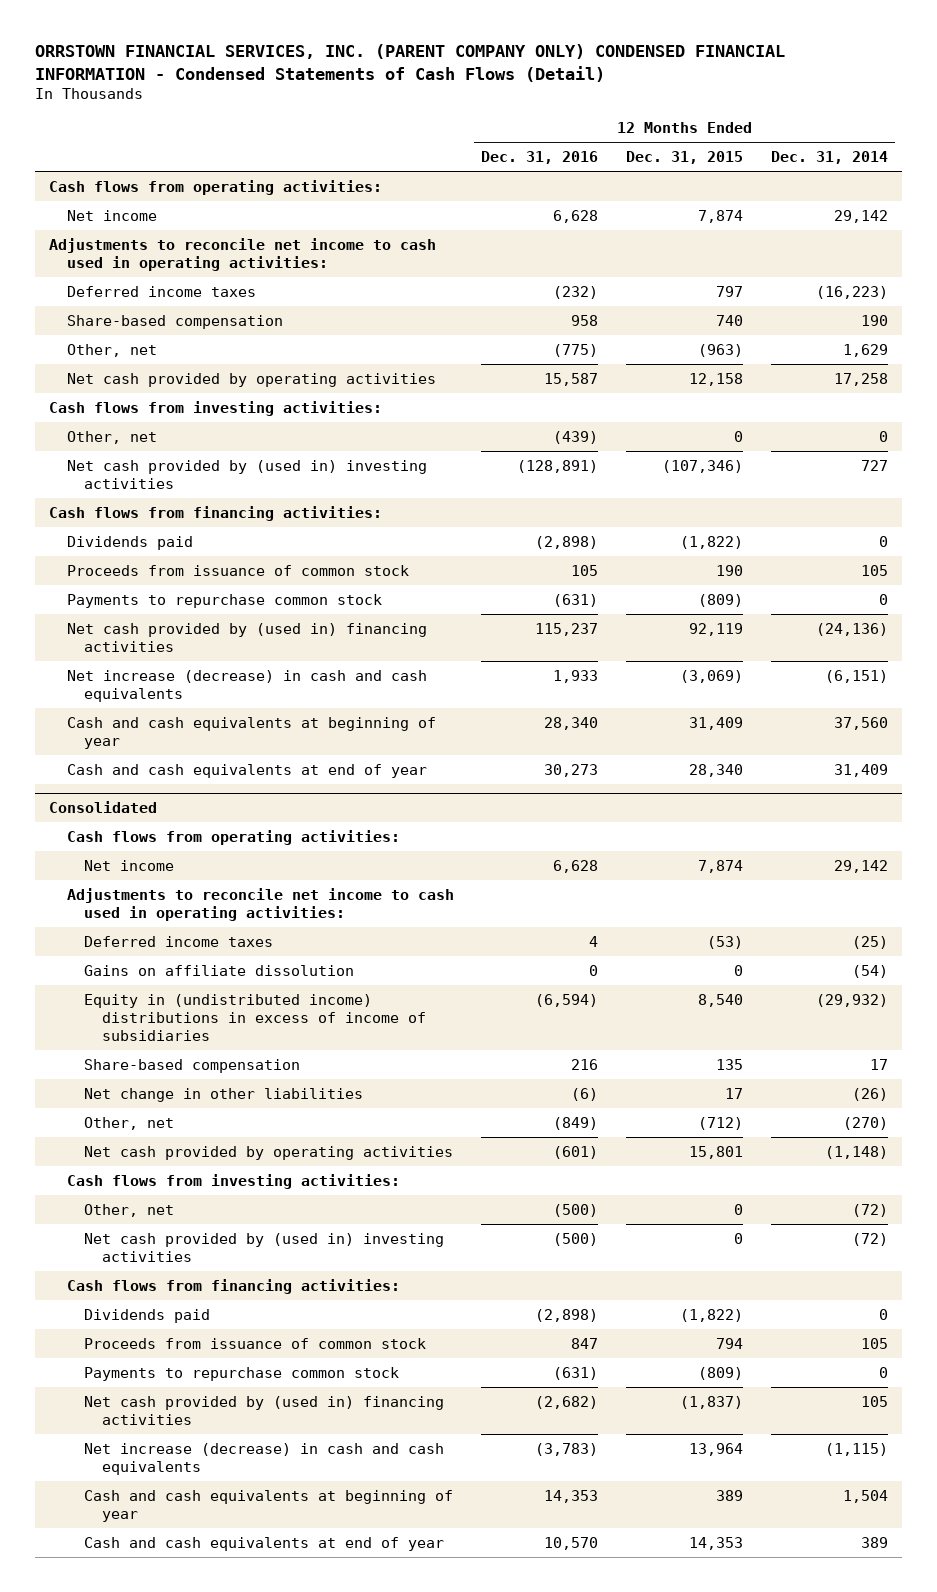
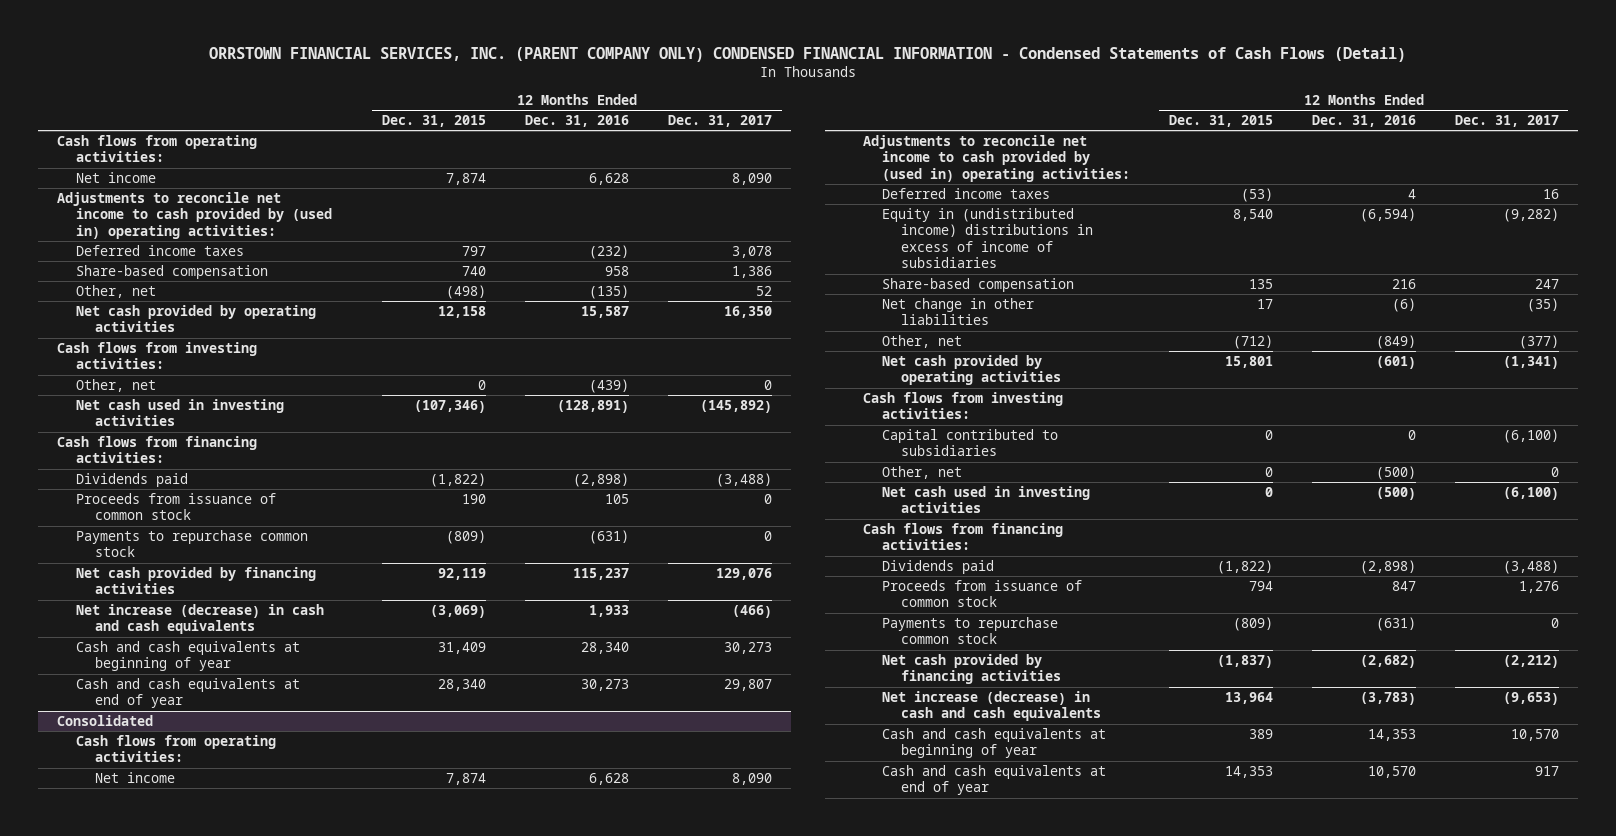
- | 12 Months Ended Dec. 31, 2016 | 12 Months Ended Dec. 31, 2015 | 12 Months Ended Dec. 31, 2014
+ | 12 Months Ended Dec. 31, 2015 | 12 Months Ended Dec. 31, 2016 | 12 Months Ended Dec. 31, 2017
- Adjustments to reconcile net income to cash used in operating activities:
+ Adjustments to reconcile net income to cash provided by (used in) operating activities:
- Other, net | (775) | (963) | 1,629
+ Other, net | (498) | (135) | 52
- Net cash provided by (used in) investing activities | (128,891) | (107,346) | 727
+ Net cash used in investing activities | (107,346) | (128,891) | (145,892)
- Net cash provided by (used in) financing activities | 115,237 | 92,119 | (24,136)
+ Net cash provided by financing activities | 92,119 | 115,237 | 129,076
@ Consolidated
- Adjustments to reconcile net income to cash used in operating activities:
+ Adjustments to reconcile net income to cash provided by (used in) operating activities:
- Gains on affiliate dissolution | 0 | 0 | (54)
+ Capital contributed to subsidiaries | 0 | 0 | (6,100)
- Net cash provided by (used in) investing activities | (500) | 0 | (72)
+ Net cash used in investing activities | 0 | (500) | (6,100)
- Net cash provided by (used in) financing activities | (2,682) | (1,837) | 105
+ Net cash provided by financing activities | (1,837) | (2,682) | (2,212)

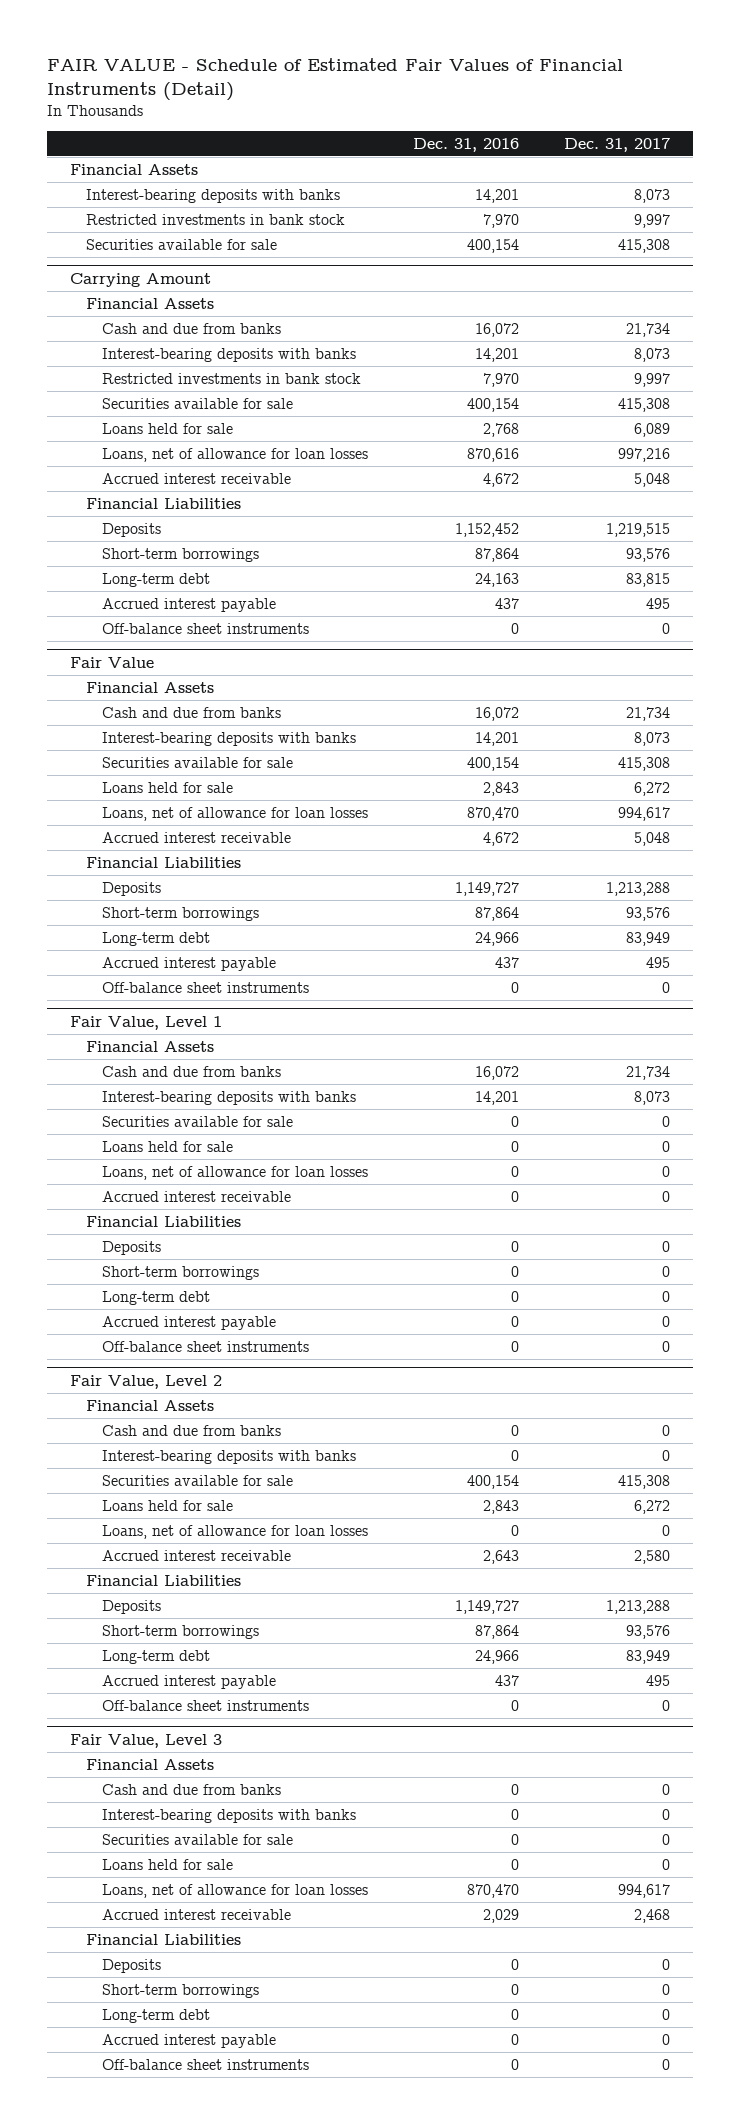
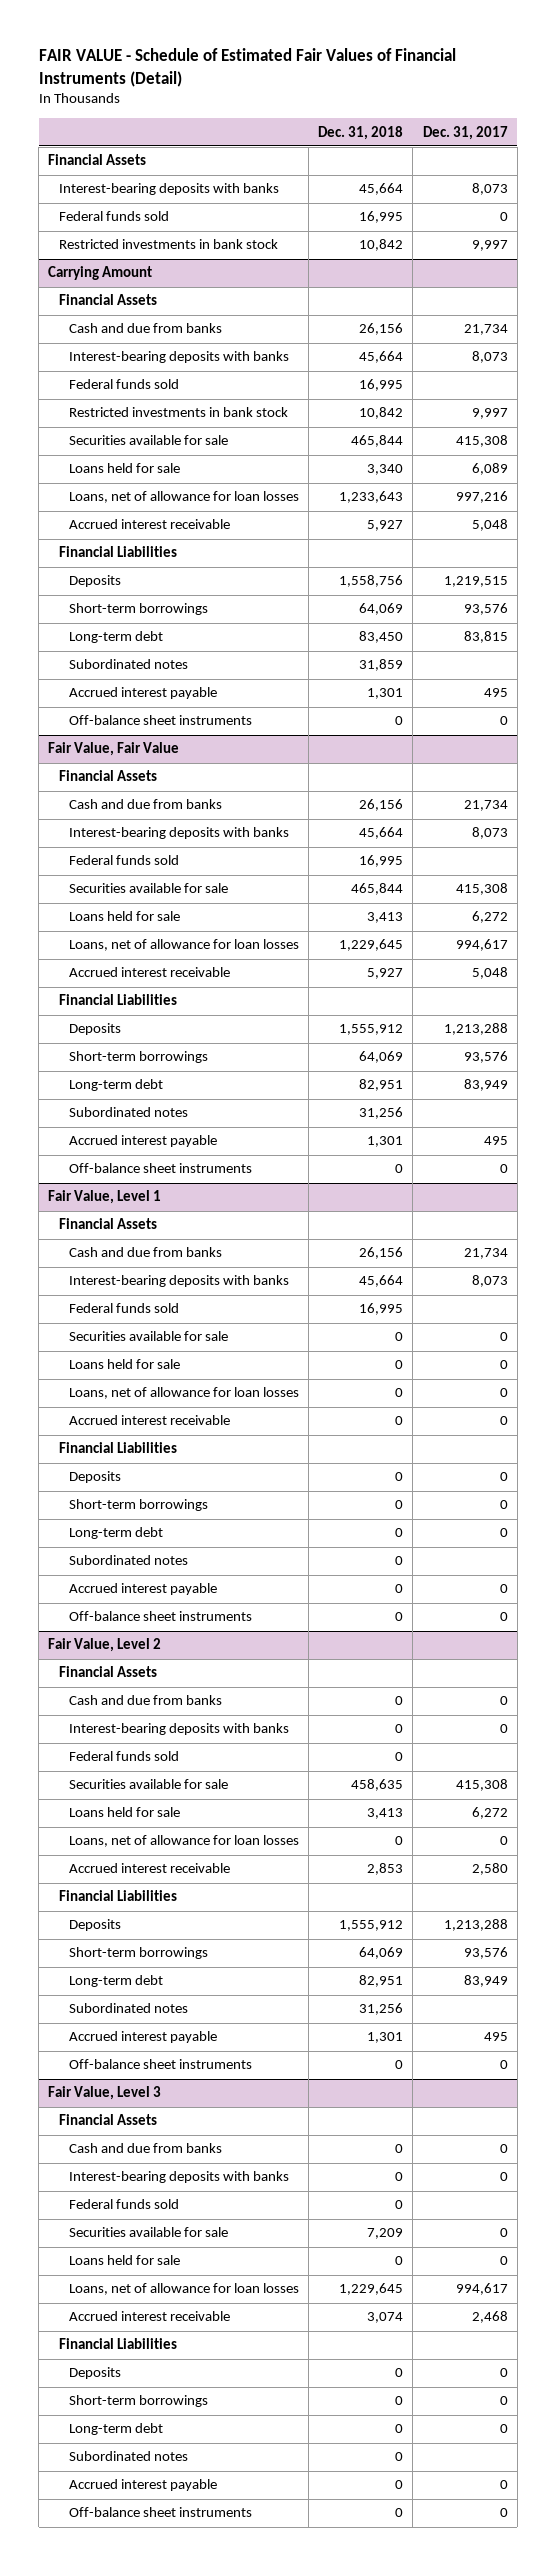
- | Dec. 31, 2016 | Dec. 31, 2017
+ | Dec. 31, 2018 | Dec. 31, 2017
+ Federal funds sold | 16,995 | 0
- Securities available for sale | 400,154 | 415,308
@ Carrying Amount
+ Federal funds sold | 16,995 |
+ Subordinated notes | 31,859 |
- Fair Value
+ Fair Value, Fair Value
+ Federal funds sold | 16,995 |
+ Subordinated notes | 31,256 |
@ Fair Value, Level 1
+ Federal funds sold | 16,995 |
+ Subordinated notes | 0 |
@ Fair Value, Level 2
+ Federal funds sold | 0 |
+ Subordinated notes | 31,256 |
@ Fair Value, Level 3
+ Federal funds sold | 0 |
+ Subordinated notes | 0 |

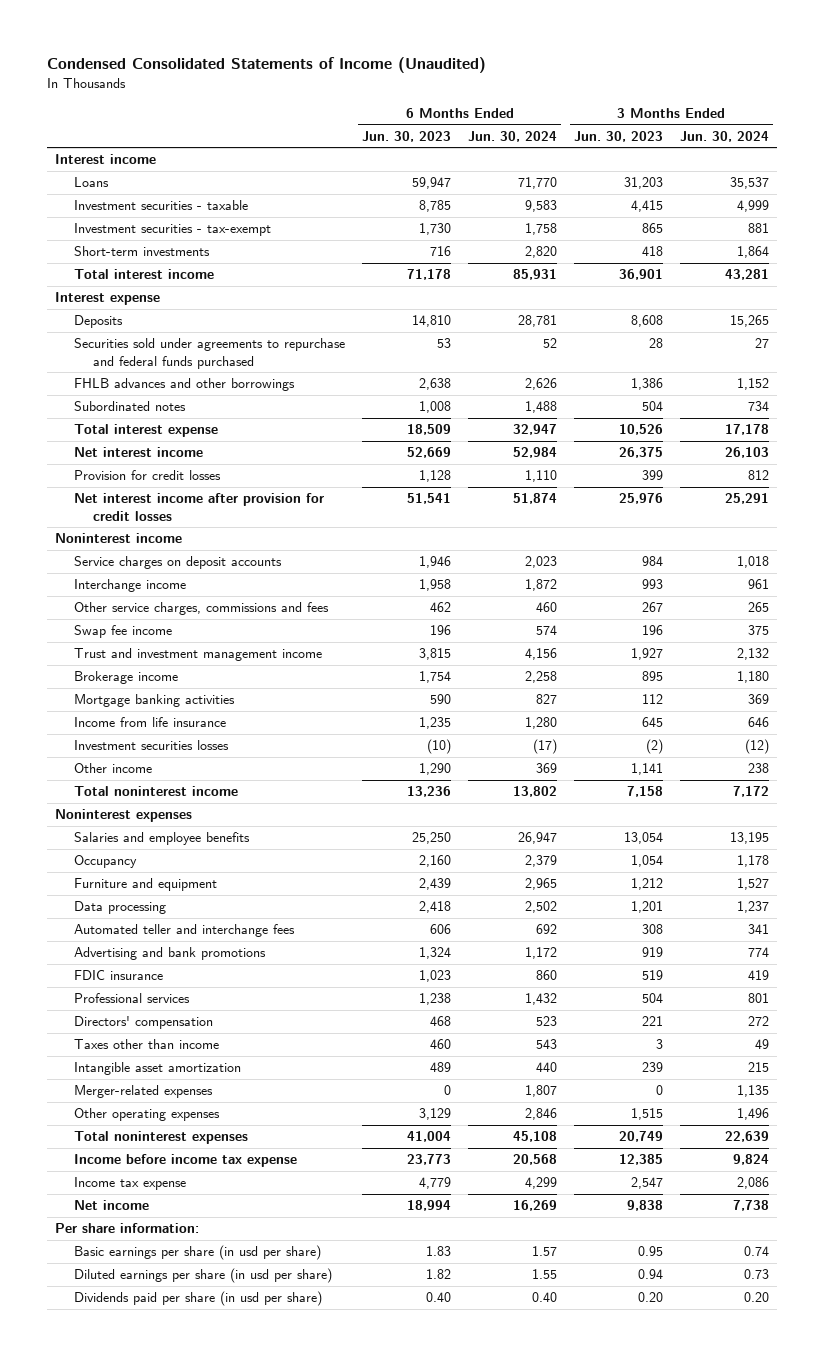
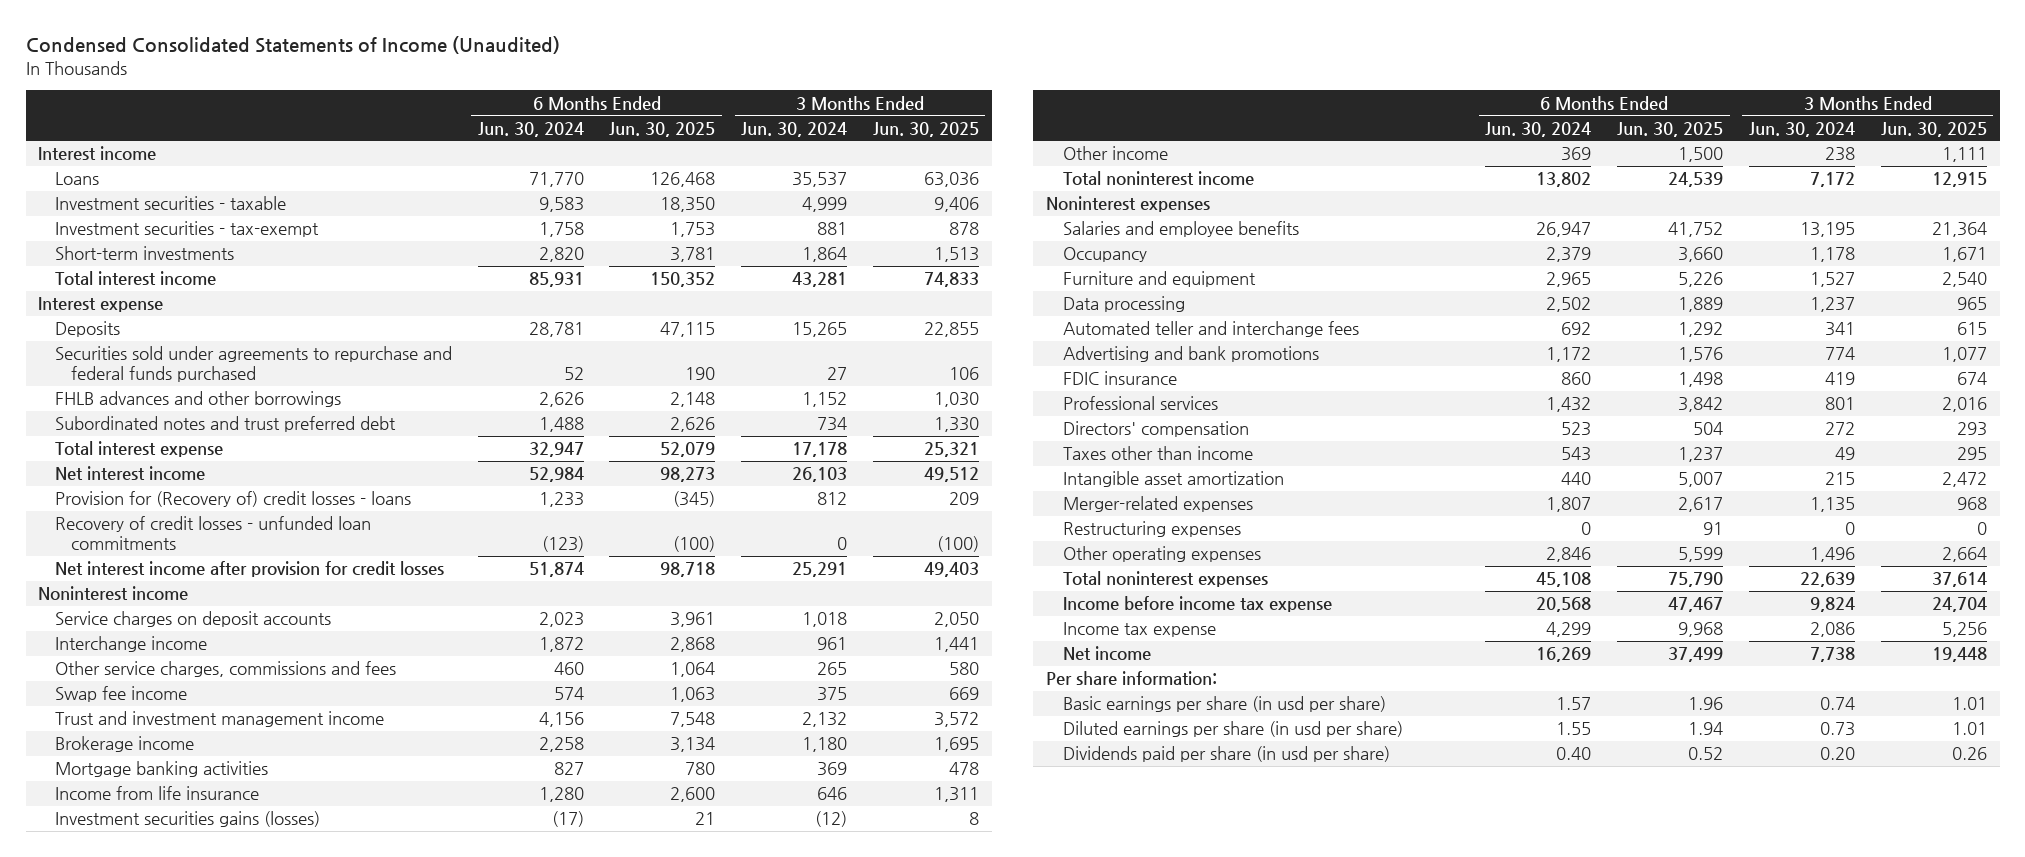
- | 6 Months Ended Jun. 30, 2023 | 6 Months Ended Jun. 30, 2024 | 3 Months Ended Jun. 30, 2023 | 3 Months Ended Jun. 30, 2024
+ | 6 Months Ended Jun. 30, 2024 | 6 Months Ended Jun. 30, 2025 | 3 Months Ended Jun. 30, 2024 | 3 Months Ended Jun. 30, 2025
- Subordinated notes | 1,008 | 1,488 | 504 | 734
+ Subordinated notes and trust preferred debt | 1,488 | 2,626 | 734 | 1,330
- Provision for credit losses | 1,128 | 1,110 | 399 | 812
+ Provision for (Recovery of) credit losses - loans | 1,233 | (345) | 812 | 209
+ Recovery of credit losses - unfunded loan commitments | (123) | (100) | 0 | (100)
- Investment securities losses | (10) | (17) | (2) | (12)
+ Investment securities gains (losses) | (17) | 21 | (12) | 8
+ Restructuring expenses | 0 | 91 | 0 | 0

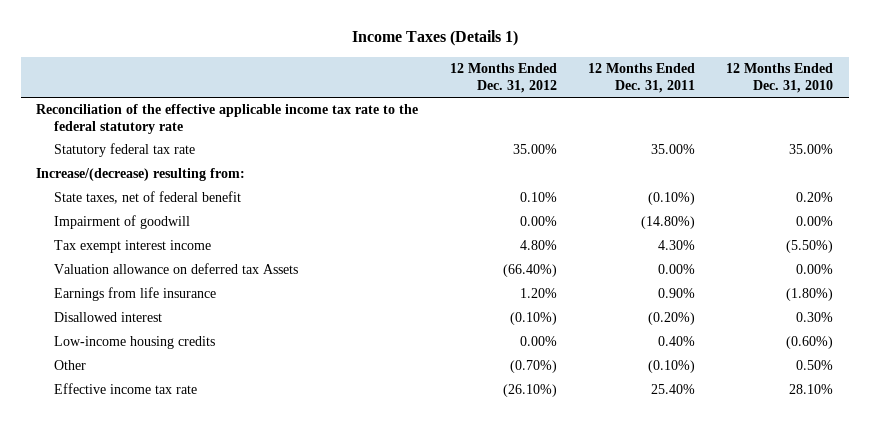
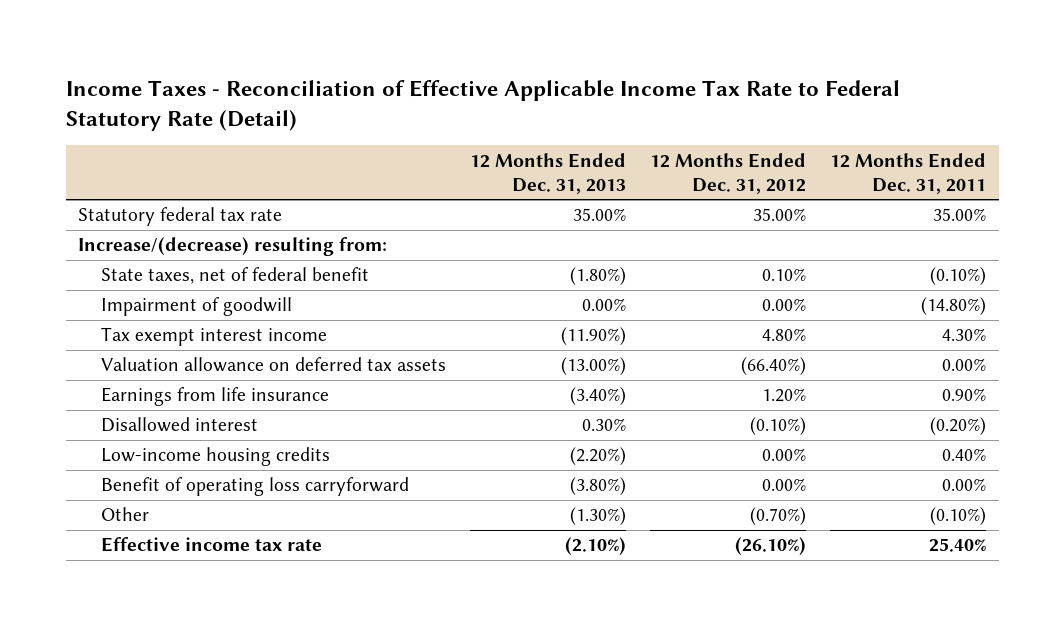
- Income Taxes (Details 1)
+ Income Taxes - Reconciliation of Effective Applicable Income Tax Rate to Federal Statutory Rate (Detail)
- | 12 Months Ended Dec. 31, 2012 | 12 Months Ended Dec. 31, 2011 | 12 Months Ended Dec. 31, 2010
+ | 12 Months Ended Dec. 31, 2013 | 12 Months Ended Dec. 31, 2012 | 12 Months Ended Dec. 31, 2011
- Reconciliation of the effective applicable income tax rate to the federal statutory rate
- Valuation allowance on deferred tax Assets | (66.40%) | 0.00% | 0.00%
+ Valuation allowance on deferred tax assets | (13.00%) | (66.40%) | 0.00%
+ Benefit of operating loss carryforward | (3.80%) | 0.00% | 0.00%

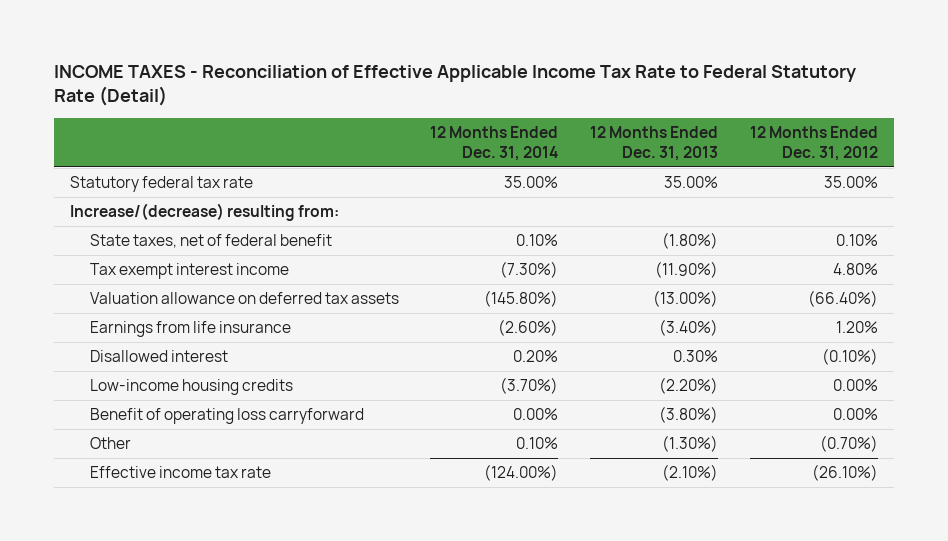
- Income Taxes - Reconciliation of Effective Applicable Income Tax Rate to Federal Statutory Rate (Detail)
+ INCOME TAXES - Reconciliation of Effective Applicable Income Tax Rate to Federal Statutory Rate (Detail)
- | 12 Months Ended Dec. 31, 2013 | 12 Months Ended Dec. 31, 2012 | 12 Months Ended Dec. 31, 2011
+ | 12 Months Ended Dec. 31, 2014 | 12 Months Ended Dec. 31, 2013 | 12 Months Ended Dec. 31, 2012
- Impairment of goodwill | 0.00% | 0.00% | (14.80%)

